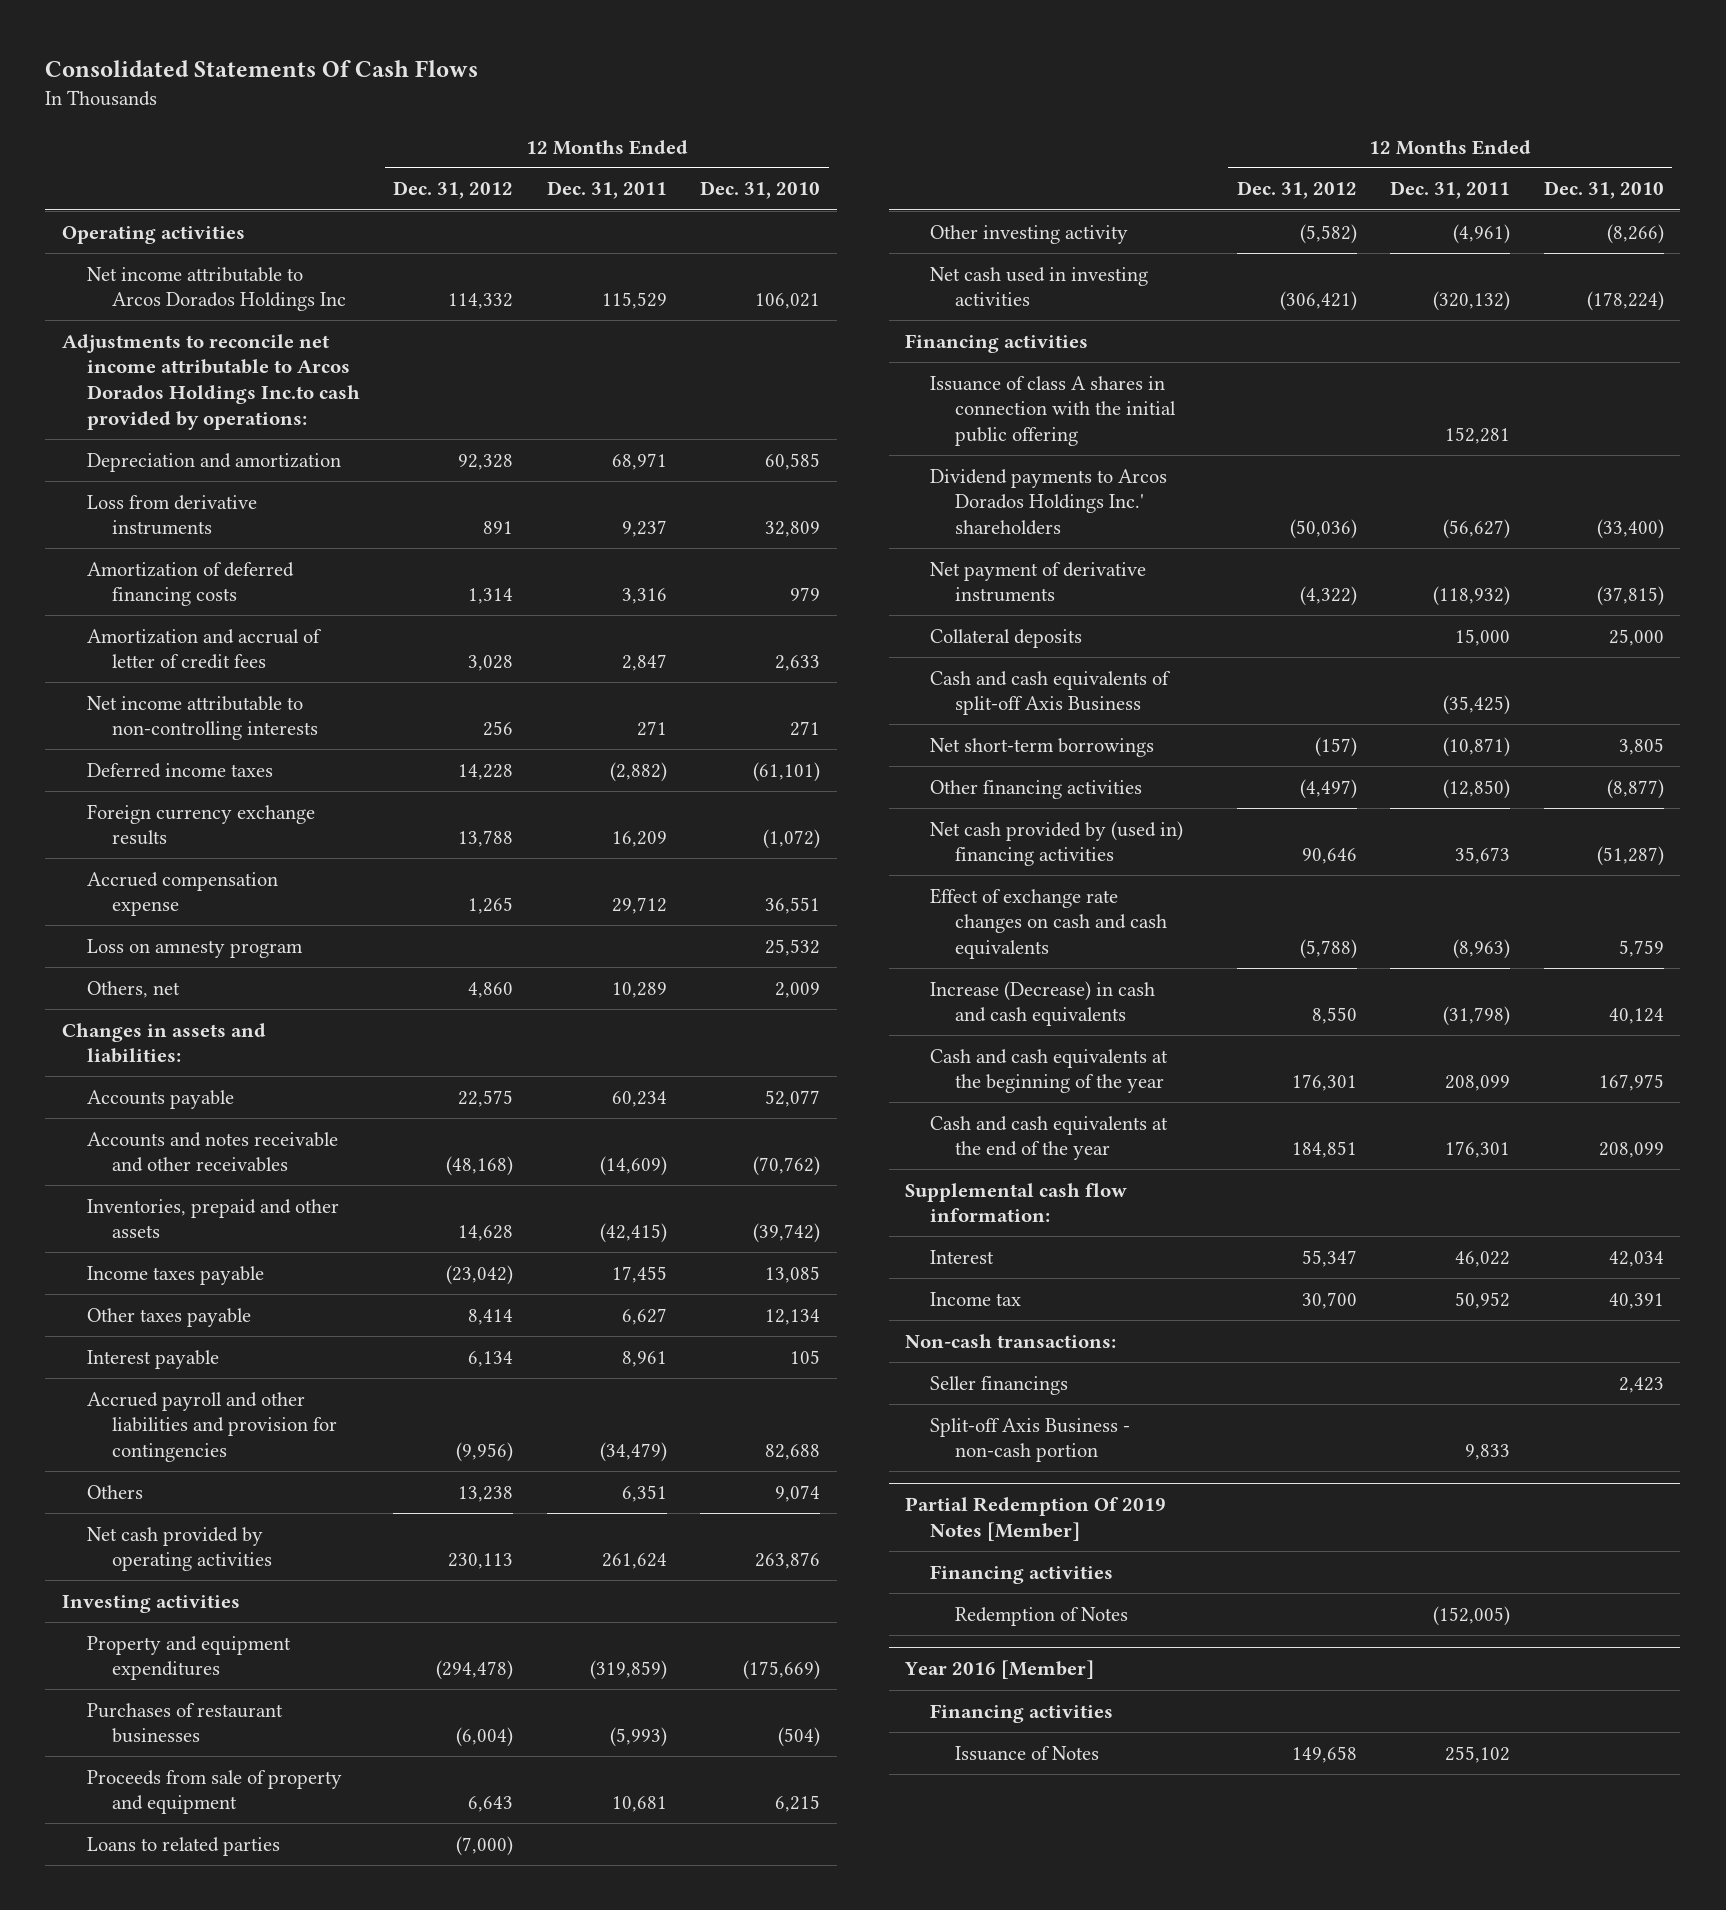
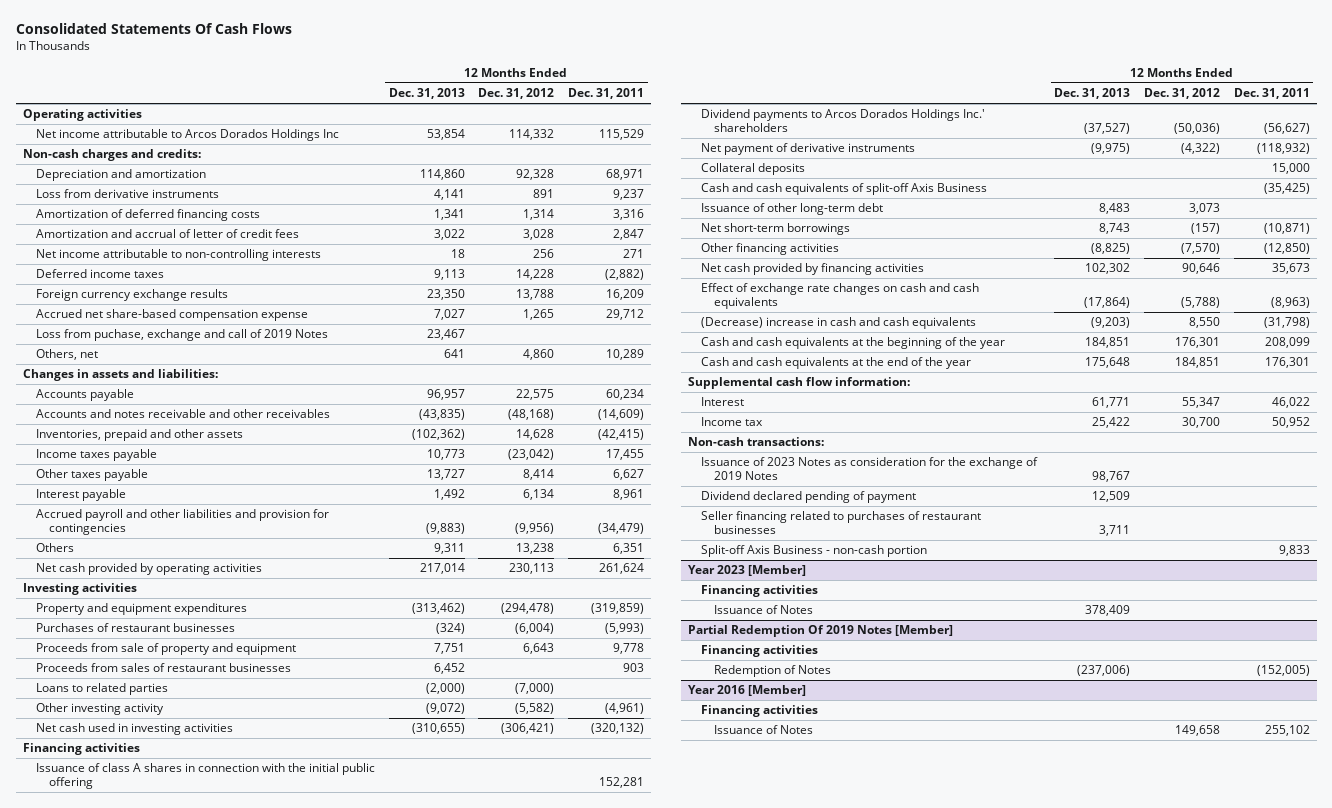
- | 12 Months Ended Dec. 31, 2012 | 12 Months Ended Dec. 31, 2011 | 12 Months Ended Dec. 31, 2010
+ | 12 Months Ended Dec. 31, 2013 | 12 Months Ended Dec. 31, 2012 | 12 Months Ended Dec. 31, 2011
- Adjustments to reconcile net income attributable to Arcos Dorados Holdings Inc.to cash provided by operations:
+ Non-cash charges and credits:
- Accrued compensation expense | 1,265 | 29,712 | 36,551
- Loss on amnesty program | | | 25,532
+ Accrued net share-based compensation expense | 7,027 | 1,265 | 29,712
+ Loss from puchase, exchange and call of 2019 Notes | 23,467 | |
- Proceeds from sale of property and equipment | 6,643 | 10,681 | 6,215
+ Proceeds from sale of property and equipment | 7,751 | 6,643 | 9,778
+ Proceeds from sales of restaurant businesses | 6,452 | | 903
+ Issuance of other long-term debt | 8,483 | 3,073 |
- Other financing activities | (4,497) | (12,850) | (8,877)
- Net cash provided by (used in) financing activities | 90,646 | 35,673 | (51,287)
+ Other financing activities | (8,825) | (7,570) | (12,850)
+ Net cash provided by financing activities | 102,302 | 90,646 | 35,673
- Increase (Decrease) in cash and cash equivalents | 8,550 | (31,798) | 40,124
+ (Decrease) increase in cash and cash equivalents | (9,203) | 8,550 | (31,798)
- Seller financings | | | 2,423
+ Issuance of 2023 Notes as consideration for the exchange of 2019 Notes | 98,767 | |
+ Dividend declared pending of payment | 12,509 | |
+ Seller financing related to purchases of restaurant businesses | 3,711 | |
+ Year 2023 [Member]
+ Financing activities
+ Issuance of Notes | 378,409 | |

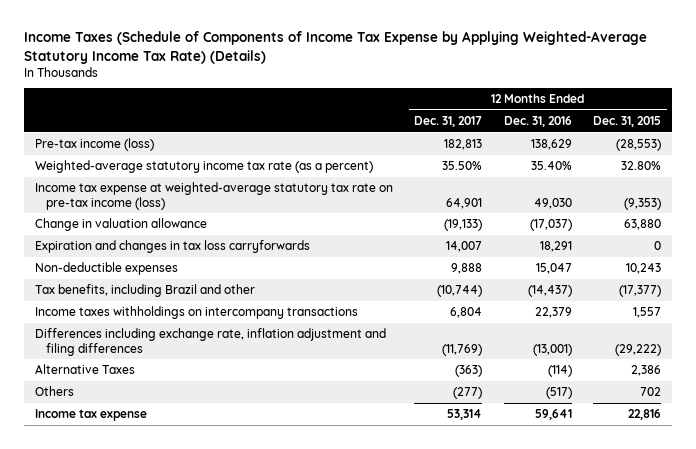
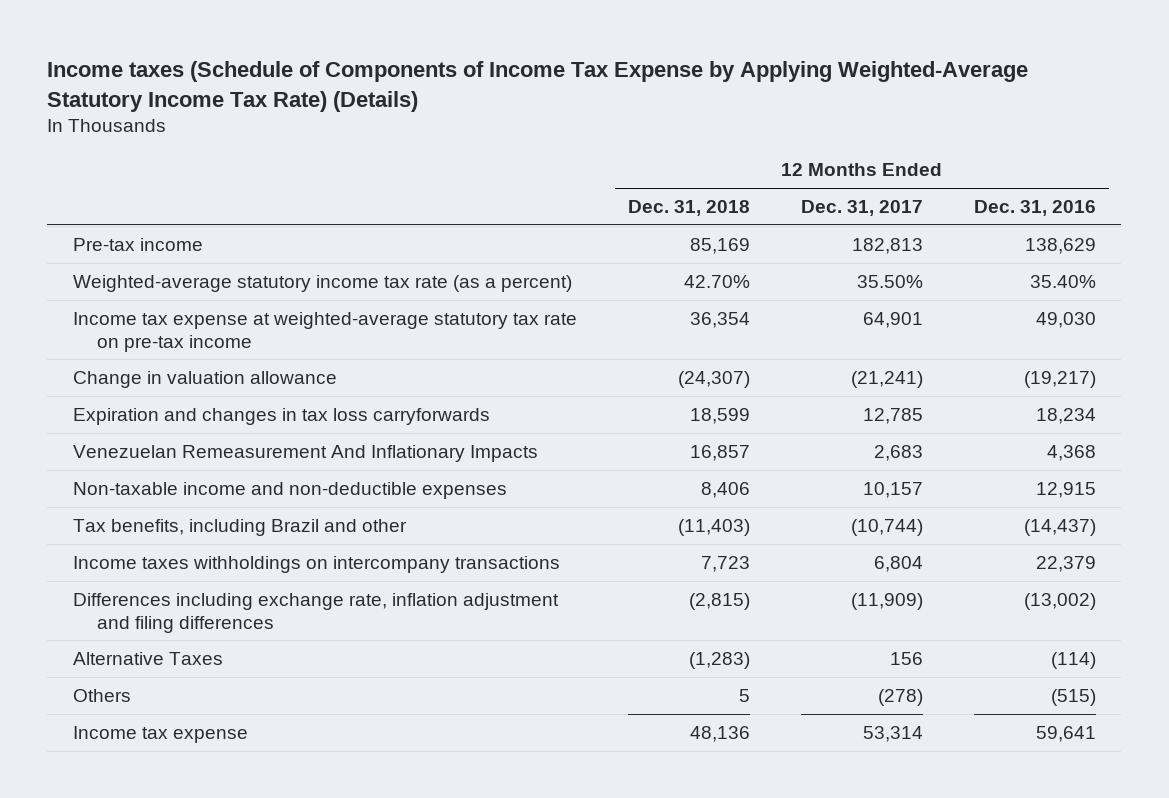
- Income Taxes (Schedule of Components of Income Tax Expense by Applying Weighted-Average Statutory Income Tax Rate) (Details)
+ Income taxes (Schedule of Components of Income Tax Expense by Applying Weighted-Average Statutory Income Tax Rate) (Details)
- | 12 Months Ended Dec. 31, 2017 | 12 Months Ended Dec. 31, 2016 | 12 Months Ended Dec. 31, 2015
+ | 12 Months Ended Dec. 31, 2018 | 12 Months Ended Dec. 31, 2017 | 12 Months Ended Dec. 31, 2016
- Pre-tax income (loss) | 182,813 | 138,629 | (28,553)
+ Pre-tax income | 85,169 | 182,813 | 138,629
- Income tax expense at weighted-average statutory tax rate on pre-tax income (loss) | 64,901 | 49,030 | (9,353)
- Change in valuation allowance | (19,133) | (17,037) | 63,880
- Expiration and changes in tax loss carryforwards | 14,007 | 18,291 | 0
- Non-deductible expenses | 9,888 | 15,047 | 10,243
+ Income tax expense at weighted-average statutory tax rate on pre-tax income | 36,354 | 64,901 | 49,030
+ Change in valuation allowance | (24,307) | (21,241) | (19,217)
+ Expiration and changes in tax loss carryforwards | 18,599 | 12,785 | 18,234
+ Venezuelan Remeasurement And Inflationary Impacts | 16,857 | 2,683 | 4,368
+ Non-taxable income and non-deductible expenses | 8,406 | 10,157 | 12,915
- Differences including exchange rate, inflation adjustment and filing differences | (11,769) | (13,001) | (29,222)
- Alternative Taxes | (363) | (114) | 2,386
- Others | (277) | (517) | 702
+ Differences including exchange rate, inflation adjustment and filing differences | (2,815) | (11,909) | (13,002)
+ Alternative Taxes | (1,283) | 156 | (114)
+ Others | 5 | (278) | (515)

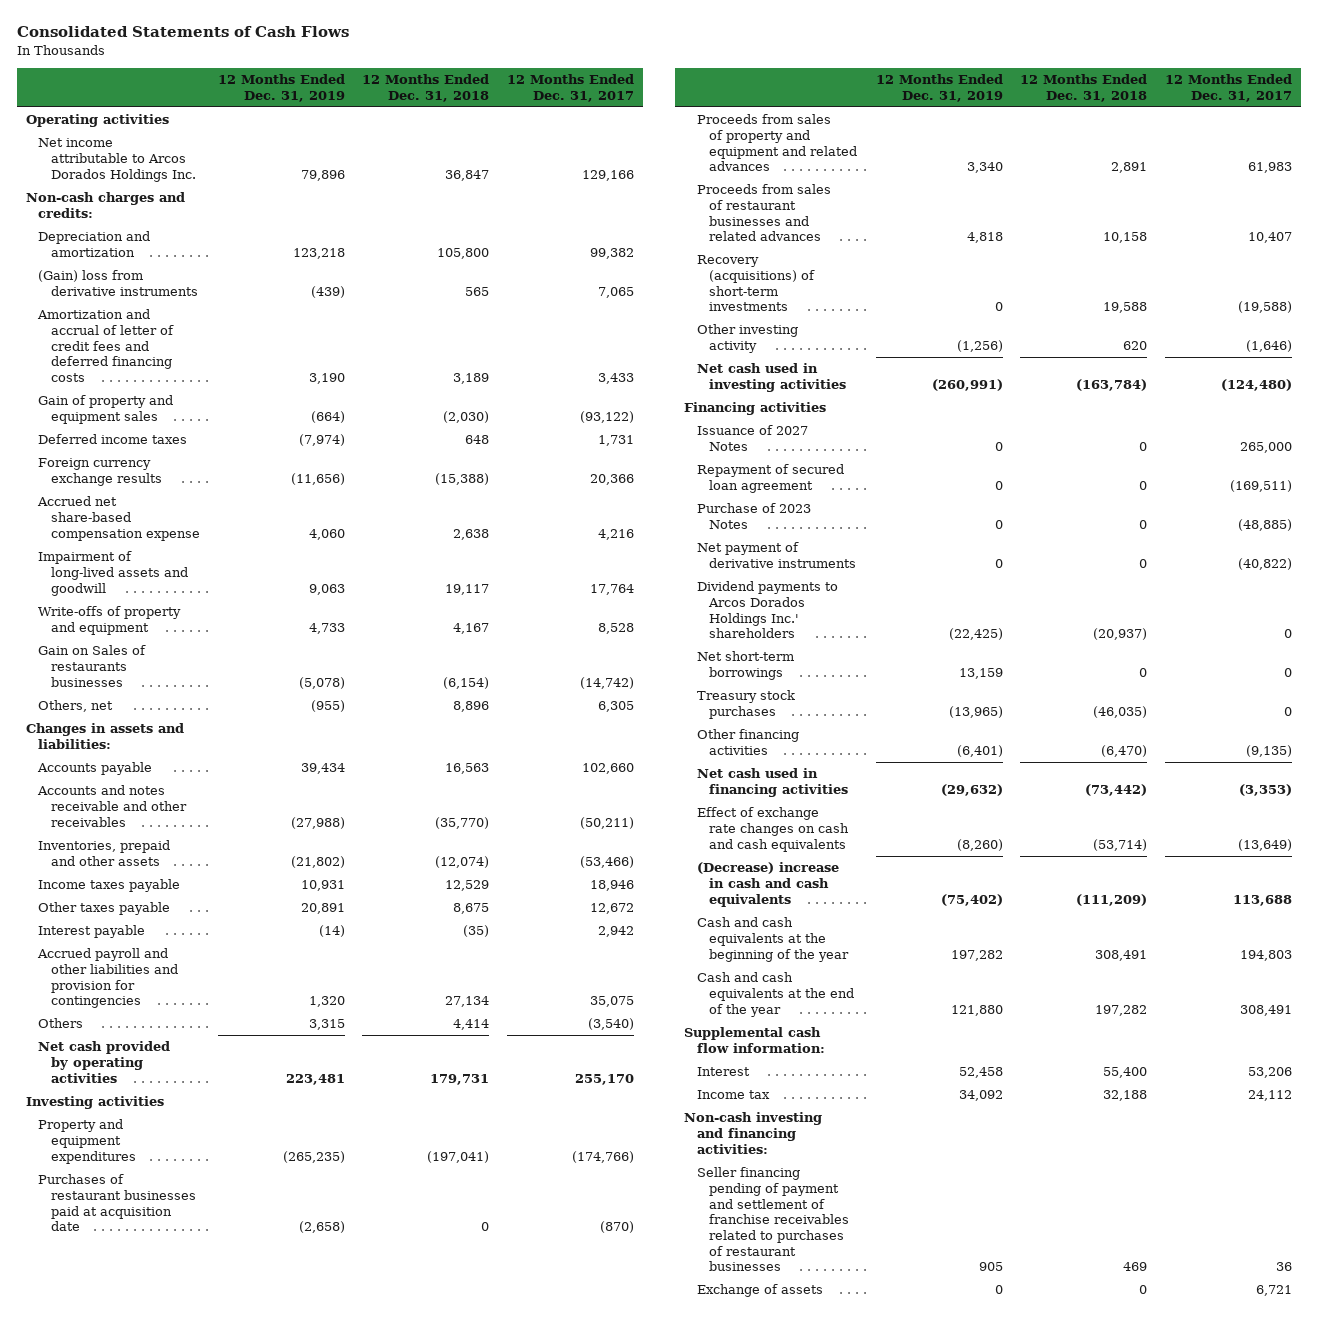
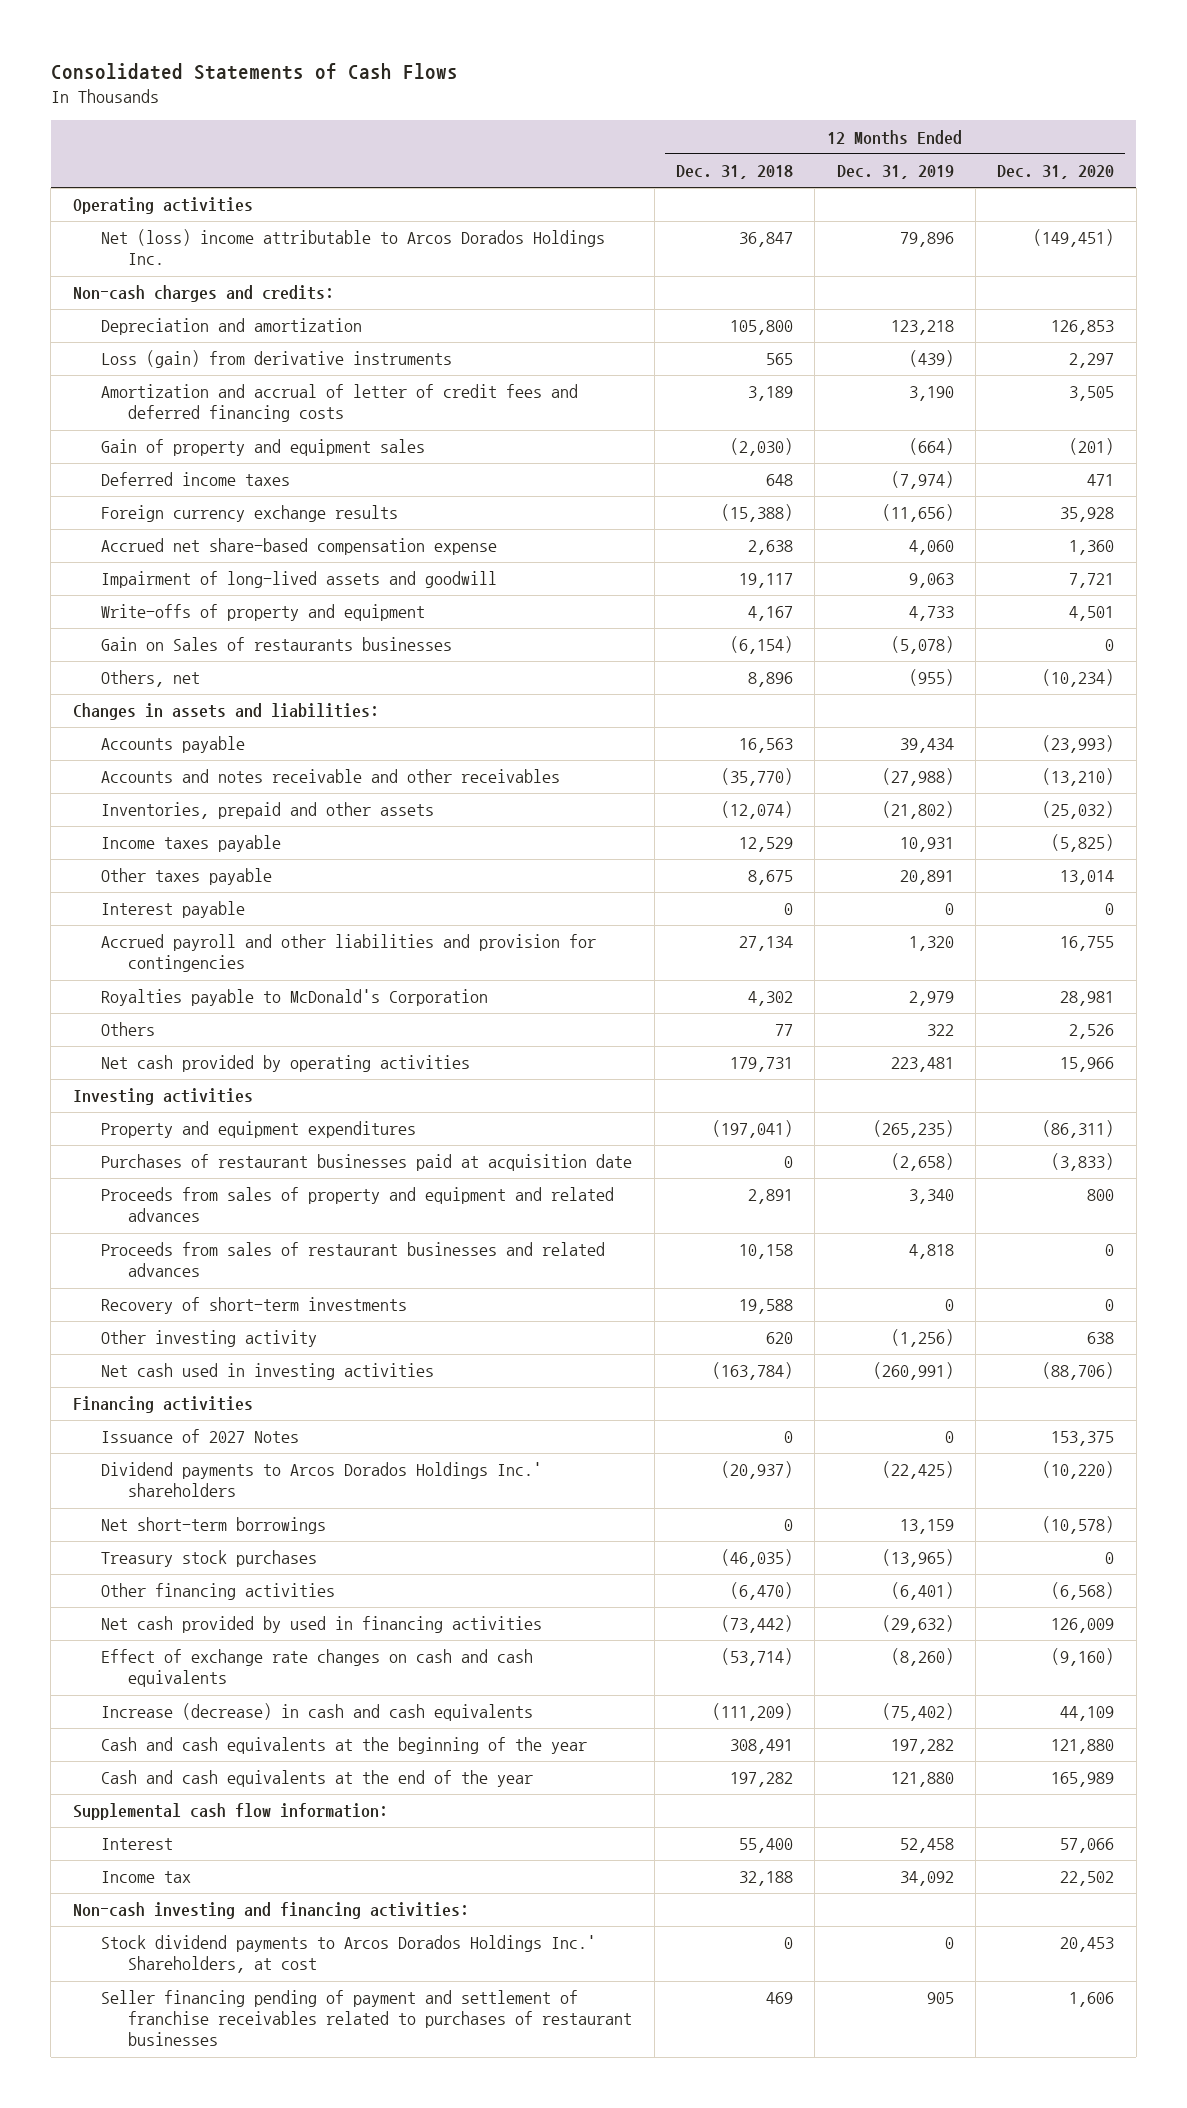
- | 12 Months Ended Dec. 31, 2019 | 12 Months Ended Dec. 31, 2018 | 12 Months Ended Dec. 31, 2017
+ | 12 Months Ended Dec. 31, 2018 | 12 Months Ended Dec. 31, 2019 | 12 Months Ended Dec. 31, 2020
- Net income attributable to Arcos Dorados Holdings Inc. | 79,896 | 36,847 | 129,166
+ Net (loss) income attributable to Arcos Dorados Holdings Inc. | 36,847 | 79,896 | (149,451)
- (Gain) loss from derivative instruments | (439) | 565 | 7,065
+ Loss (gain) from derivative instruments | 565 | (439) | 2,297
- Interest payable | (14) | (35) | 2,942
+ Interest payable | 0 | 0 | 0
- Others | 3,315 | 4,414 | (3,540)
+ Royalties payable to McDonald's Corporation | 4,302 | 2,979 | 28,981
+ Others | 77 | 322 | 2,526
- Recovery (acquisitions) of short-term investments | 0 | 19,588 | (19,588)
+ Recovery of short-term investments | 19,588 | 0 | 0
- Repayment of secured loan agreement | 0 | 0 | (169,511)
- Purchase of 2023 Notes | 0 | 0 | (48,885)
- Net payment of derivative instruments | 0 | 0 | (40,822)
- Net cash used in financing activities | (29,632) | (73,442) | (3,353)
+ Net cash provided by used in financing activities | (73,442) | (29,632) | 126,009
- (Decrease) increase in cash and cash equivalents | (75,402) | (111,209) | 113,688
+ Increase (decrease) in cash and cash equivalents | (111,209) | (75,402) | 44,109
+ Stock dividend payments to Arcos Dorados Holdings Inc.' Shareholders, at cost | 0 | 0 | 20,453
- Exchange of assets | 0 | 0 | 6,721

